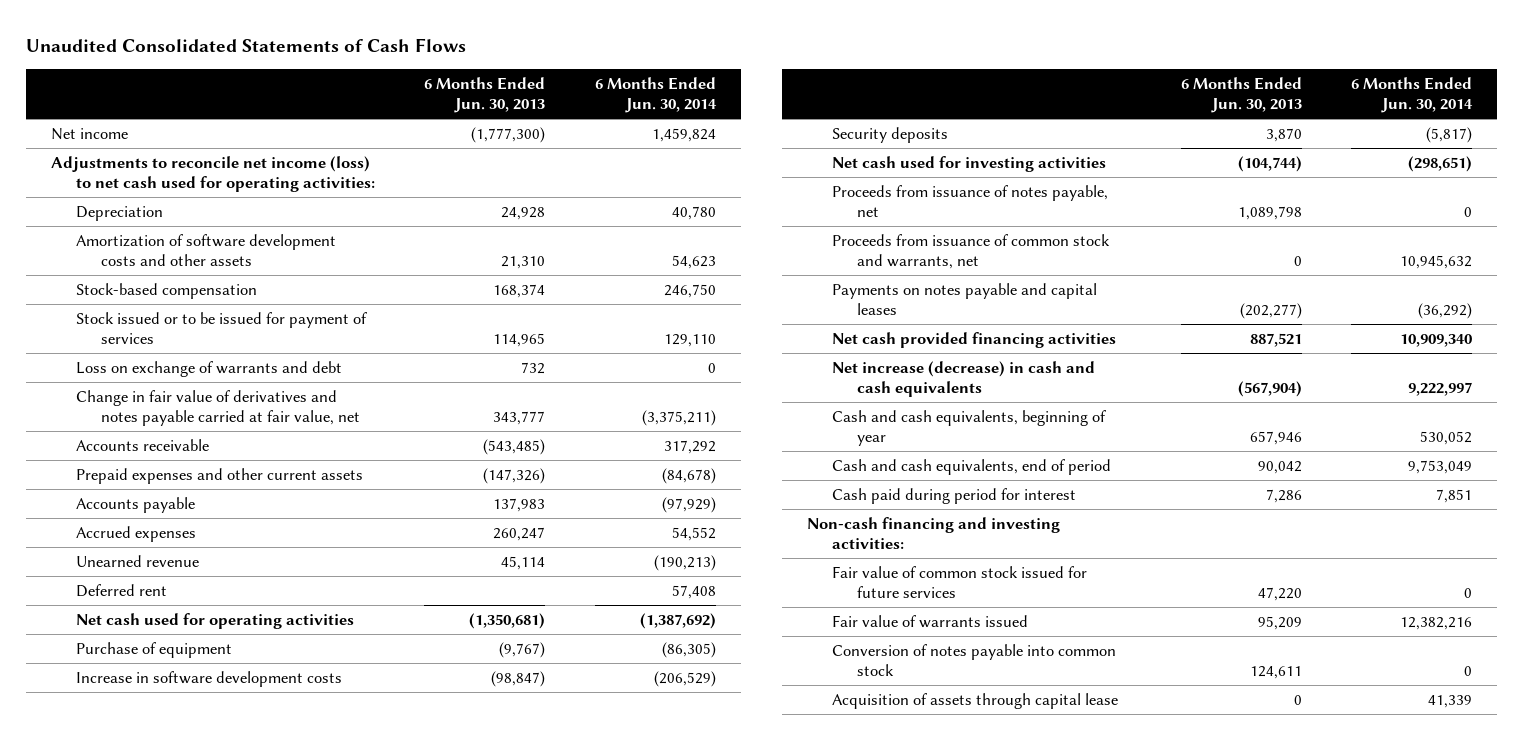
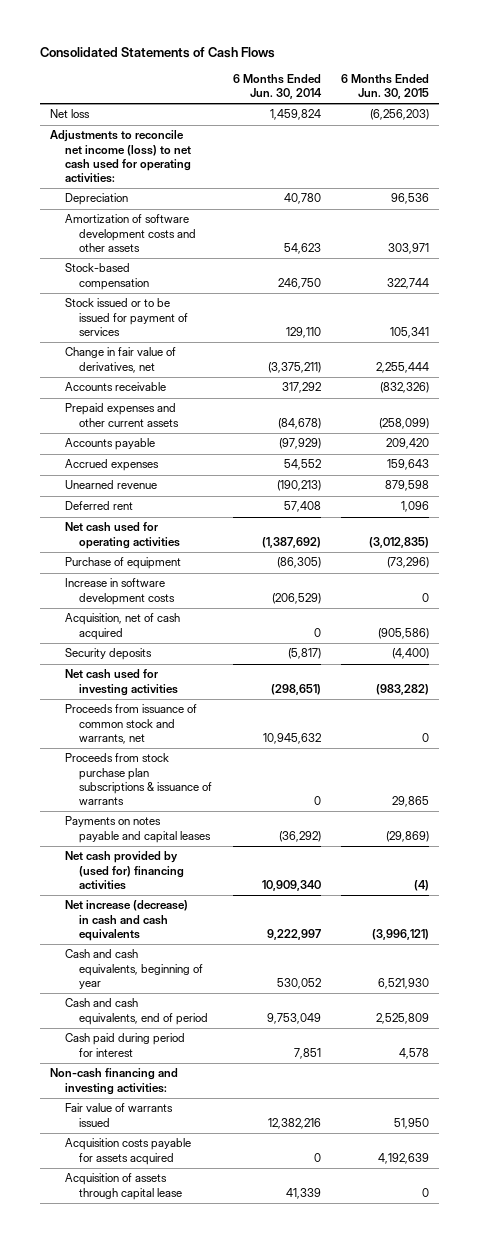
- Unaudited Consolidated Statements of Cash Flows
+ Consolidated Statements of Cash Flows
- | 6 Months Ended Jun. 30, 2013 | 6 Months Ended Jun. 30, 2014
+ | 6 Months Ended Jun. 30, 2014 | 6 Months Ended Jun. 30, 2015
- Net income | (1,777,300) | 1,459,824
+ Net loss | 1,459,824 | (6,256,203)
- Loss on exchange of warrants and debt | 732 | 0
- Change in fair value of derivatives and notes payable carried at fair value, net | 343,777 | (3,375,211)
+ Change in fair value of derivatives, net | (3,375,211) | 2,255,444
+ Acquisition, net of cash acquired | 0 | (905,586)
- Proceeds from issuance of notes payable, net | 1,089,798 | 0
+ Proceeds from stock purchase plan subscriptions & issuance of warrants | 0 | 29,865
- Net cash provided financing activities | 887,521 | 10,909,340
+ Net cash provided by (used for) financing activities | 10,909,340 | (4)
- Fair value of common stock issued for future services | 47,220 | 0
- Conversion of notes payable into common stock | 124,611 | 0
+ Acquisition costs payable for assets acquired | 0 | 4,192,639

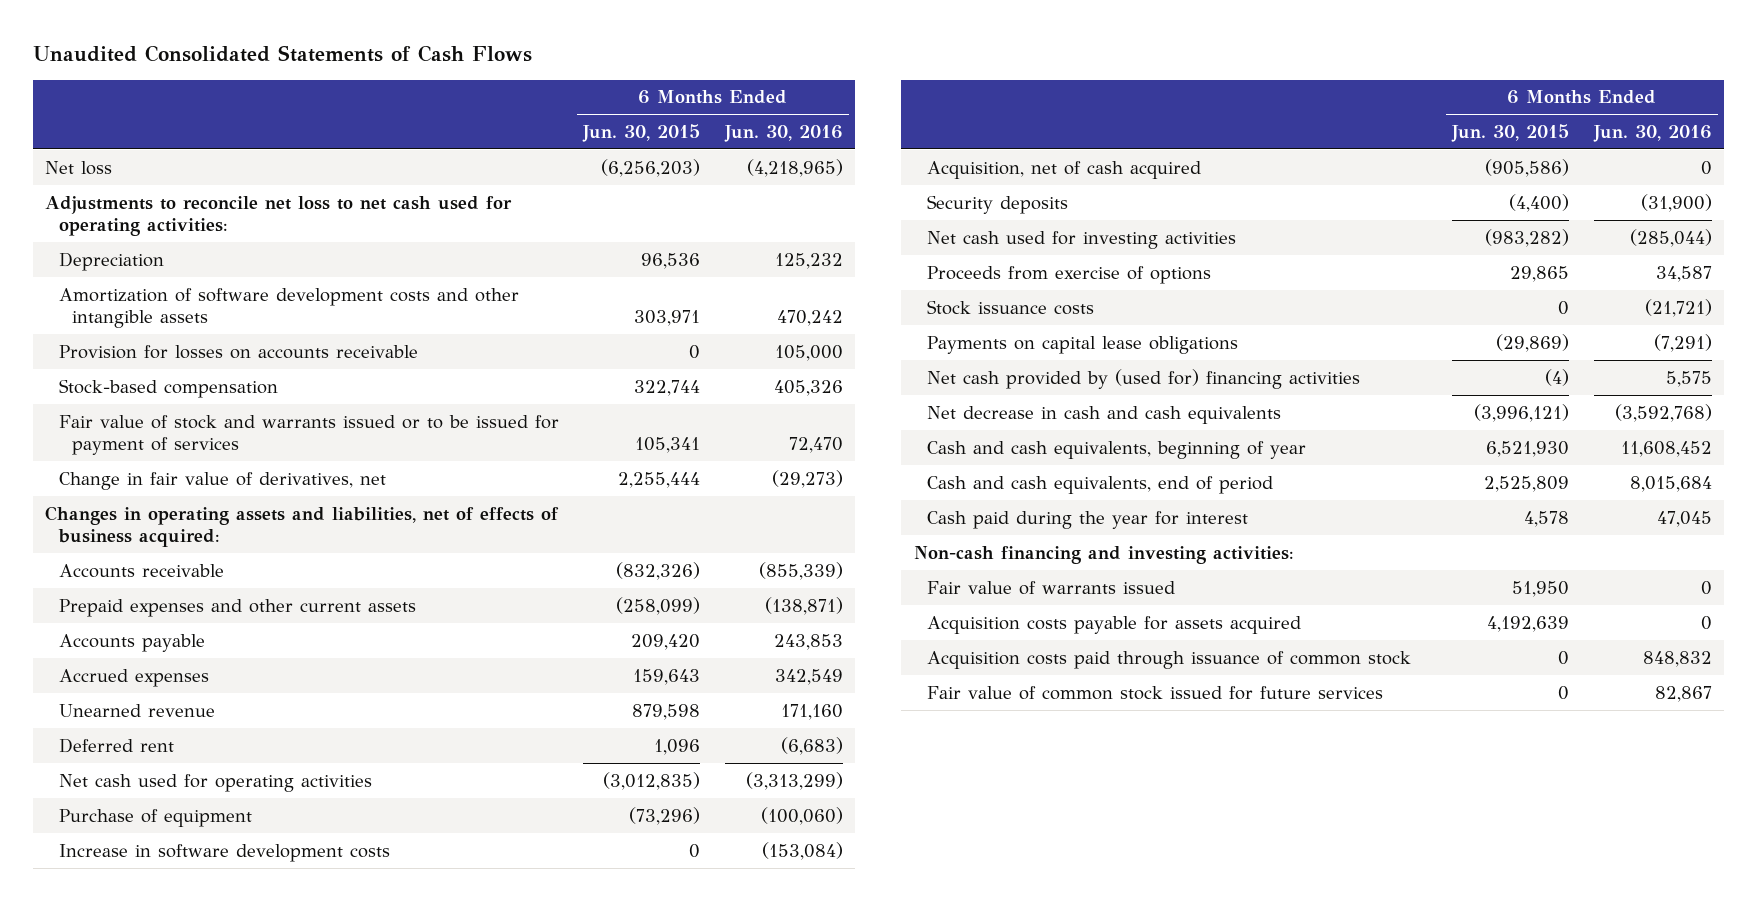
- Consolidated Statements of Cash Flows
+ Unaudited Consolidated Statements of Cash Flows
- | 6 Months Ended Jun. 30, 2014 | 6 Months Ended Jun. 30, 2015
+ | 6 Months Ended Jun. 30, 2015 | 6 Months Ended Jun. 30, 2016
- Adjustments to reconcile net income (loss) to net cash used for operating activities:
+ Adjustments to reconcile net loss to net cash used for operating activities:
- Amortization of software development costs and other assets | 54,623 | 303,971
+ Amortization of software development costs and other intangible assets | 303,971 | 470,242
+ Provision for losses on accounts receivable | 0 | 105,000
- Stock issued or to be issued for payment of services | 129,110 | 105,341
+ Fair value of stock and warrants issued or to be issued for payment of services | 105,341 | 72,470
+ Changes in operating assets and liabilities, net of effects of business acquired:
- Proceeds from issuance of common stock and warrants, net | 10,945,632 | 0
- Proceeds from stock purchase plan subscriptions & issuance of warrants | 0 | 29,865
- Payments on notes payable and capital leases | (36,292) | (29,869)
+ Proceeds from exercise of options | 29,865 | 34,587
+ Stock issuance costs | 0 | (21,721)
+ Payments on capital lease obligations | (29,869) | (7,291)
- Net increase (decrease) in cash and cash equivalents | 9,222,997 | (3,996,121)
+ Net decrease in cash and cash equivalents | (3,996,121) | (3,592,768)
- Cash paid during period for interest | 7,851 | 4,578
+ Cash paid during the year for interest | 4,578 | 47,045
- Acquisition of assets through capital lease | 41,339 | 0
+ Acquisition costs paid through issuance of common stock | 0 | 848,832
+ Fair value of common stock issued for future services | 0 | 82,867

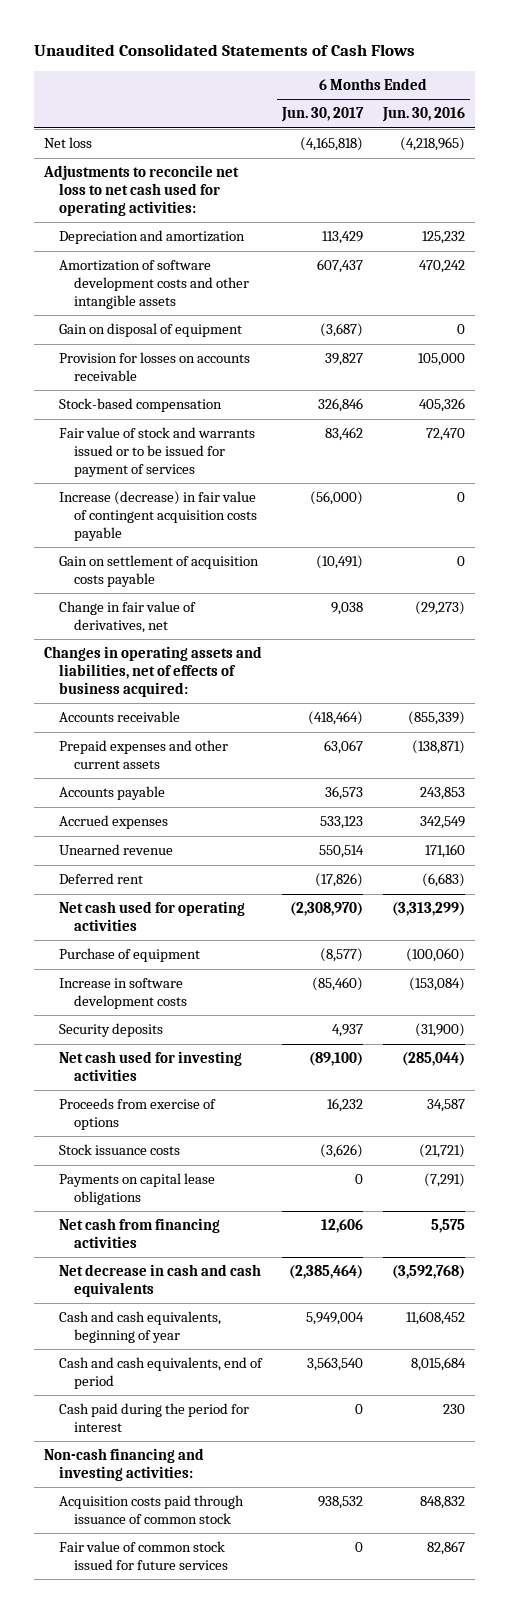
- | 6 Months Ended Jun. 30, 2015 | 6 Months Ended Jun. 30, 2016
+ | 6 Months Ended Jun. 30, 2017 | 6 Months Ended Jun. 30, 2016
- Depreciation | 96,536 | 125,232
+ Depreciation and amortization | 113,429 | 125,232
+ Gain on disposal of equipment | (3,687) | 0
+ Increase (decrease) in fair value of contingent acquisition costs payable | (56,000) | 0
+ Gain on settlement of acquisition costs payable | (10,491) | 0
- Acquisition, net of cash acquired | (905,586) | 0
- Net cash provided by (used for) financing activities | (4) | 5,575
+ Net cash from financing activities | 12,606 | 5,575
- Cash paid during the year for interest | 4,578 | 47,045
+ Cash paid during the period for interest | 0 | 230
- Fair value of warrants issued | 51,950 | 0
- Acquisition costs payable for assets acquired | 4,192,639 | 0

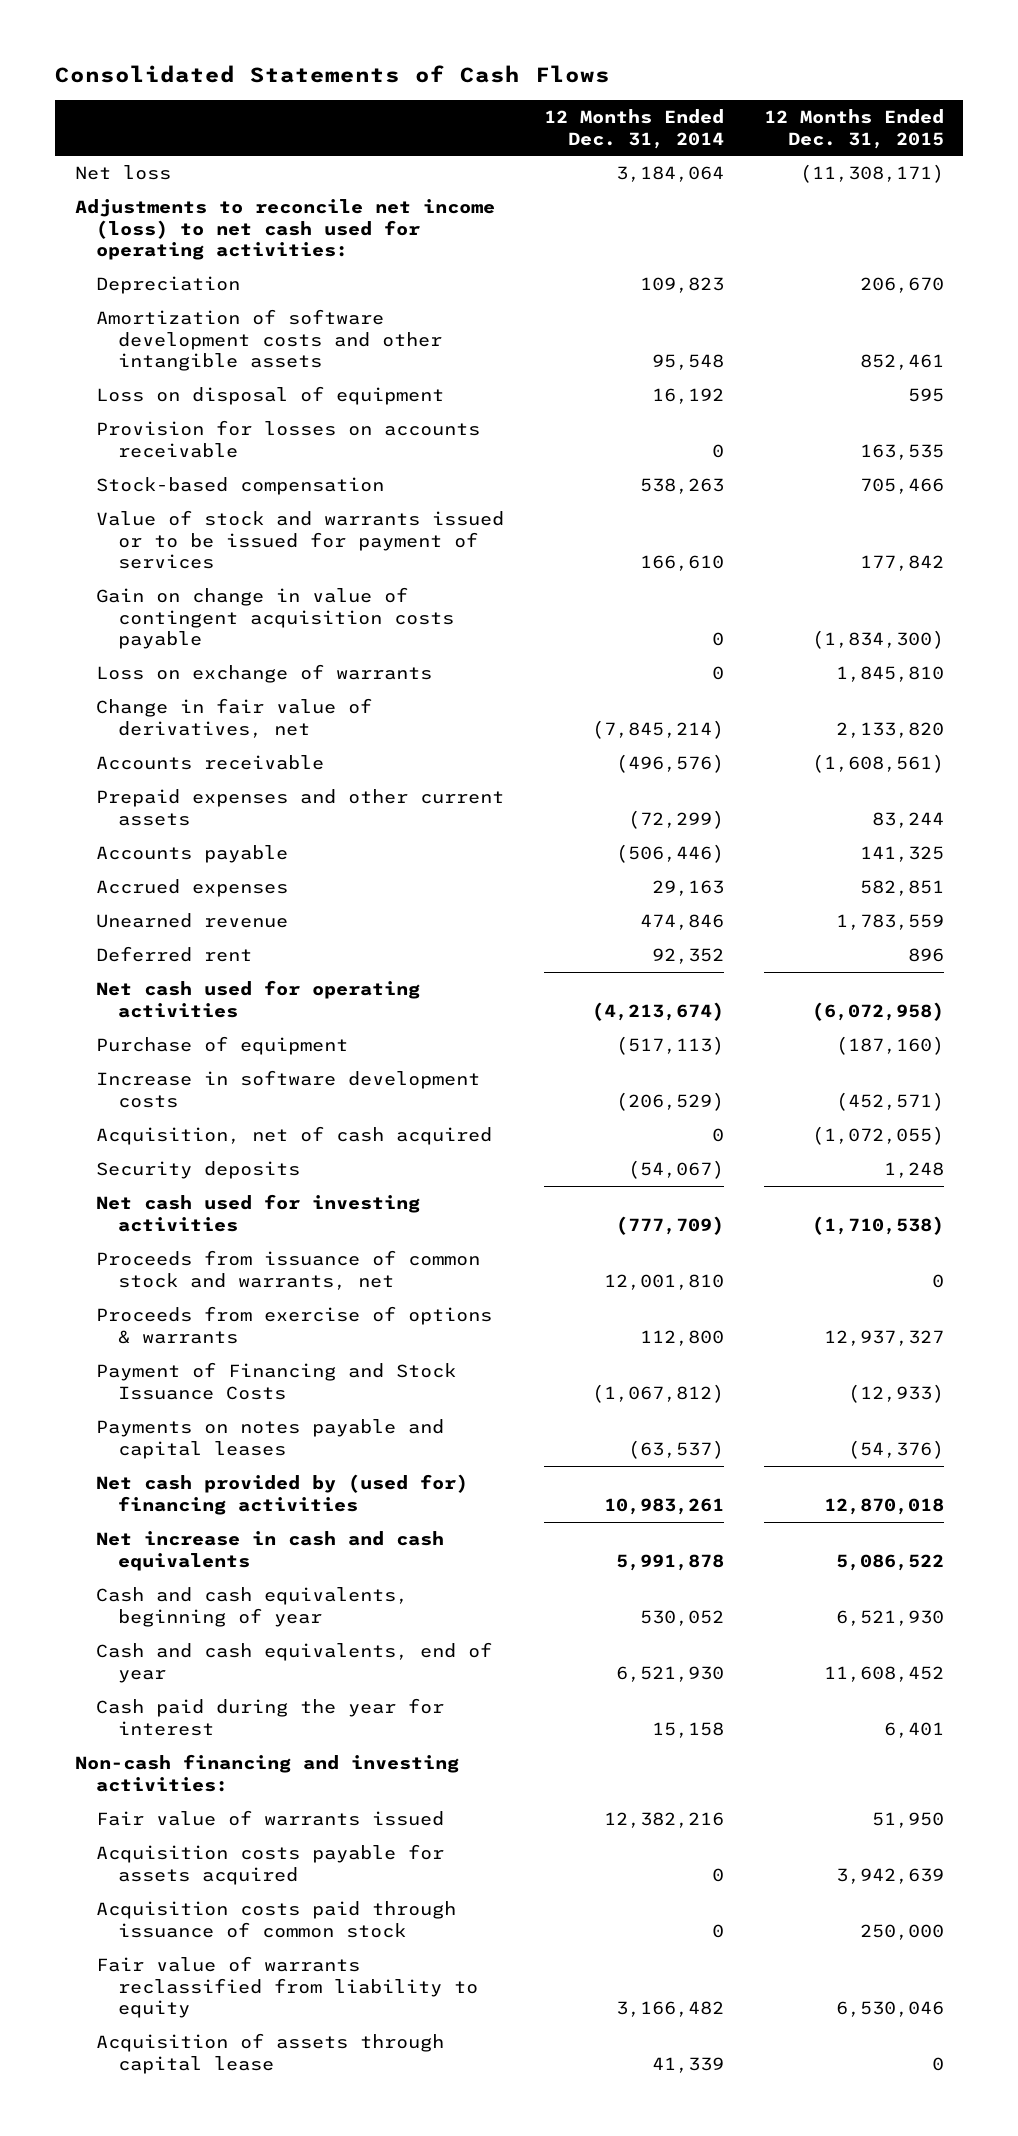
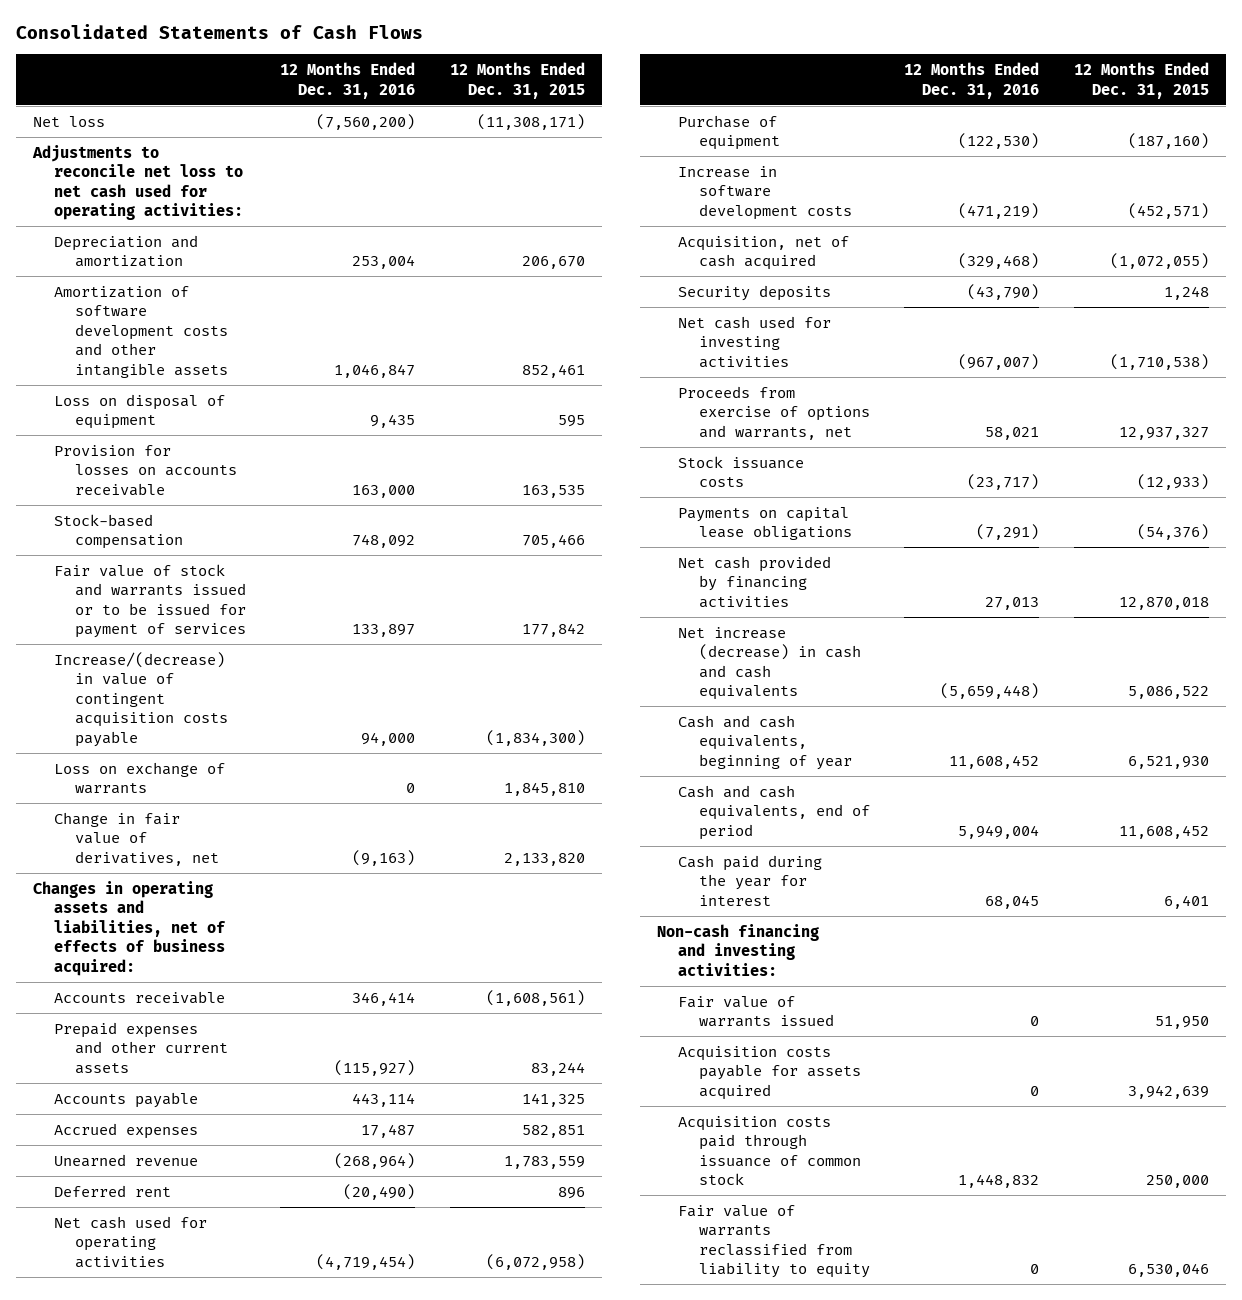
- | 12 Months Ended Dec. 31, 2014 | 12 Months Ended Dec. 31, 2015
+ | 12 Months Ended Dec. 31, 2016 | 12 Months Ended Dec. 31, 2015
- Adjustments to reconcile net income (loss) to net cash used for operating activities:
- Depreciation | 109,823 | 206,670
+ Adjustments to reconcile net loss to net cash used for operating activities:
+ Depreciation and amortization | 253,004 | 206,670
- Value of stock and warrants issued or to be issued for payment of services | 166,610 | 177,842
- Gain on change in value of contingent acquisition costs payable | 0 | (1,834,300)
+ Fair value of stock and warrants issued or to be issued for payment of services | 133,897 | 177,842
+ Increase/(decrease) in value of contingent acquisition costs payable | 94,000 | (1,834,300)
+ Changes in operating assets and liabilities, net of effects of business acquired:
- Proceeds from issuance of common stock and warrants, net | 12,001,810 | 0
- Proceeds from exercise of options & warrants | 112,800 | 12,937,327
- Payment of Financing and Stock Issuance Costs | (1,067,812) | (12,933)
- Payments on notes payable and capital leases | (63,537) | (54,376)
- Net cash provided by (used for) financing activities | 10,983,261 | 12,870,018
- Net increase in cash and cash equivalents | 5,991,878 | 5,086,522
+ Proceeds from exercise of options and warrants, net | 58,021 | 12,937,327
+ Stock issuance costs | (23,717) | (12,933)
+ Payments on capital lease obligations | (7,291) | (54,376)
+ Net cash provided by financing activities | 27,013 | 12,870,018
+ Net increase (decrease) in cash and cash equivalents | (5,659,448) | 5,086,522
- Cash and cash equivalents, end of year | 6,521,930 | 11,608,452
+ Cash and cash equivalents, end of period | 5,949,004 | 11,608,452
- Acquisition of assets through capital lease | 41,339 | 0

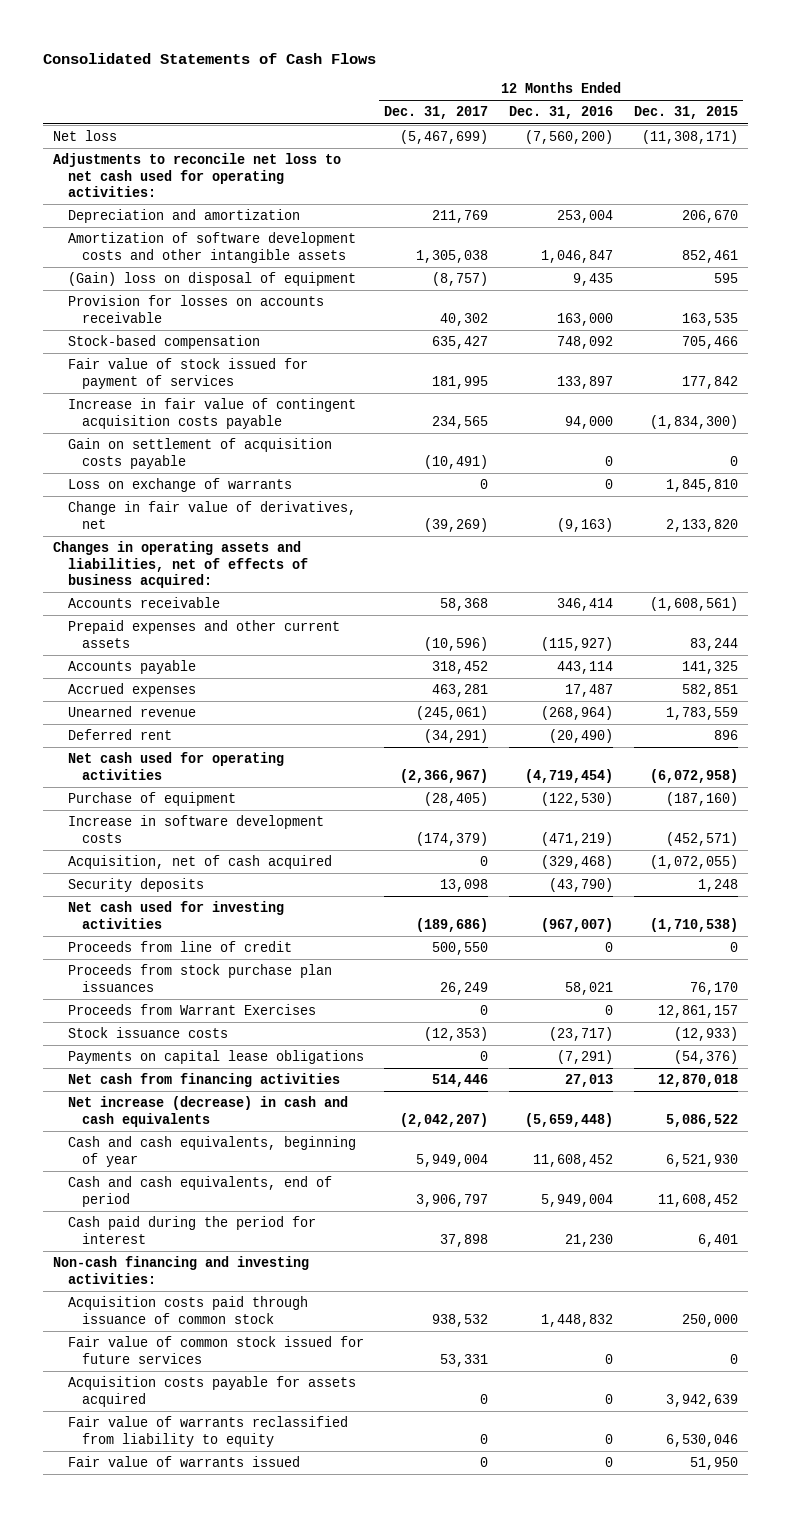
- | 12 Months Ended Dec. 31, 2016 | 12 Months Ended Dec. 31, 2015
+ | 12 Months Ended Dec. 31, 2017 | 12 Months Ended Dec. 31, 2016 | 12 Months Ended Dec. 31, 2015
- Loss on disposal of equipment | 9,435 | 595
+ (Gain) loss on disposal of equipment | (8,757) | 9,435 | 595
- Fair value of stock and warrants issued or to be issued for payment of services | 133,897 | 177,842
- Increase/(decrease) in value of contingent acquisition costs payable | 94,000 | (1,834,300)
+ Fair value of stock issued for payment of services | 181,995 | 133,897 | 177,842
+ Increase in fair value of contingent acquisition costs payable | 234,565 | 94,000 | (1,834,300)
+ Gain on settlement of acquisition costs payable | (10,491) | 0 | 0
- Proceeds from exercise of options and warrants, net | 58,021 | 12,937,327
+ Proceeds from line of credit | 500,550 | 0 | 0
+ Proceeds from stock purchase plan issuances | 26,249 | 58,021 | 76,170
+ Proceeds from Warrant Exercises | 0 | 0 | 12,861,157
- Net cash provided by financing activities | 27,013 | 12,870,018
+ Net cash from financing activities | 514,446 | 27,013 | 12,870,018
- Cash paid during the year for interest | 68,045 | 6,401
+ Cash paid during the period for interest | 37,898 | 21,230 | 6,401
+ Fair value of common stock issued for future services | 53,331 | 0 | 0
moved down: Acquisition costs payable for assets acquired | 0 | 0 | 3,942,639
moved down: Fair value of warrants issued | 0 | 0 | 51,950

